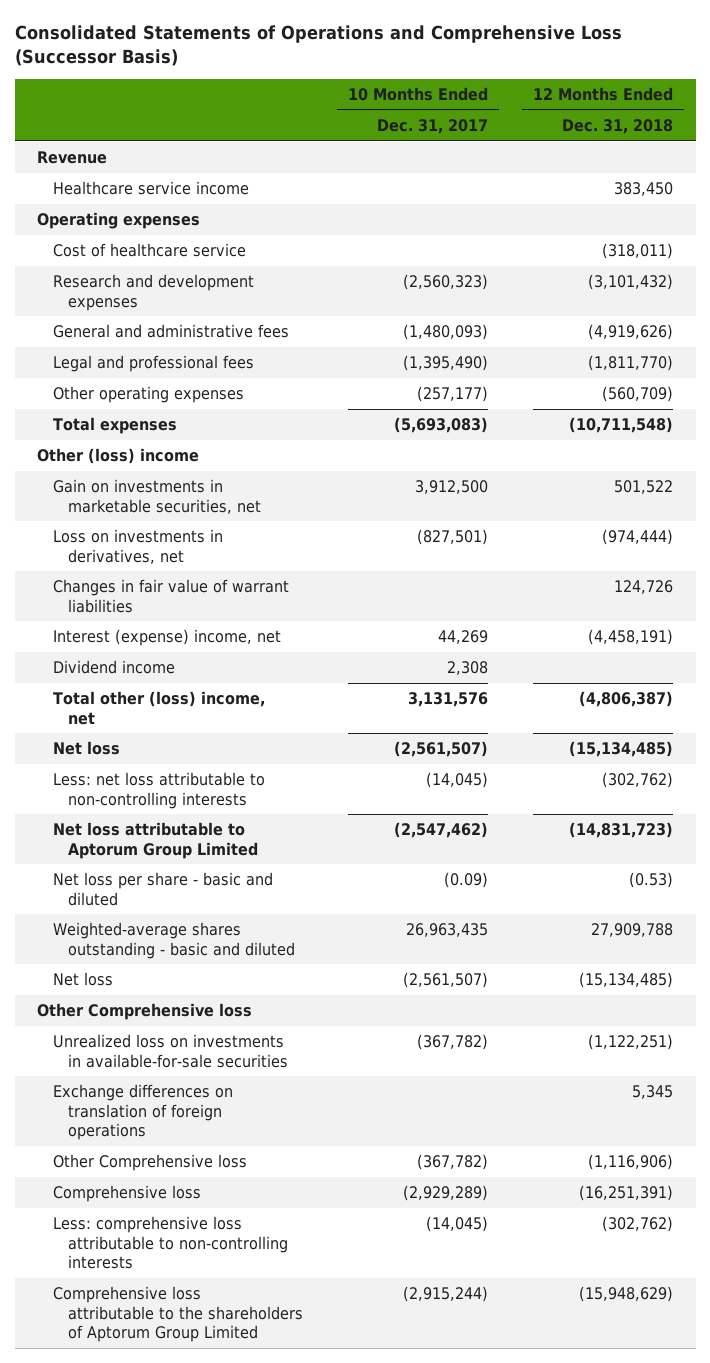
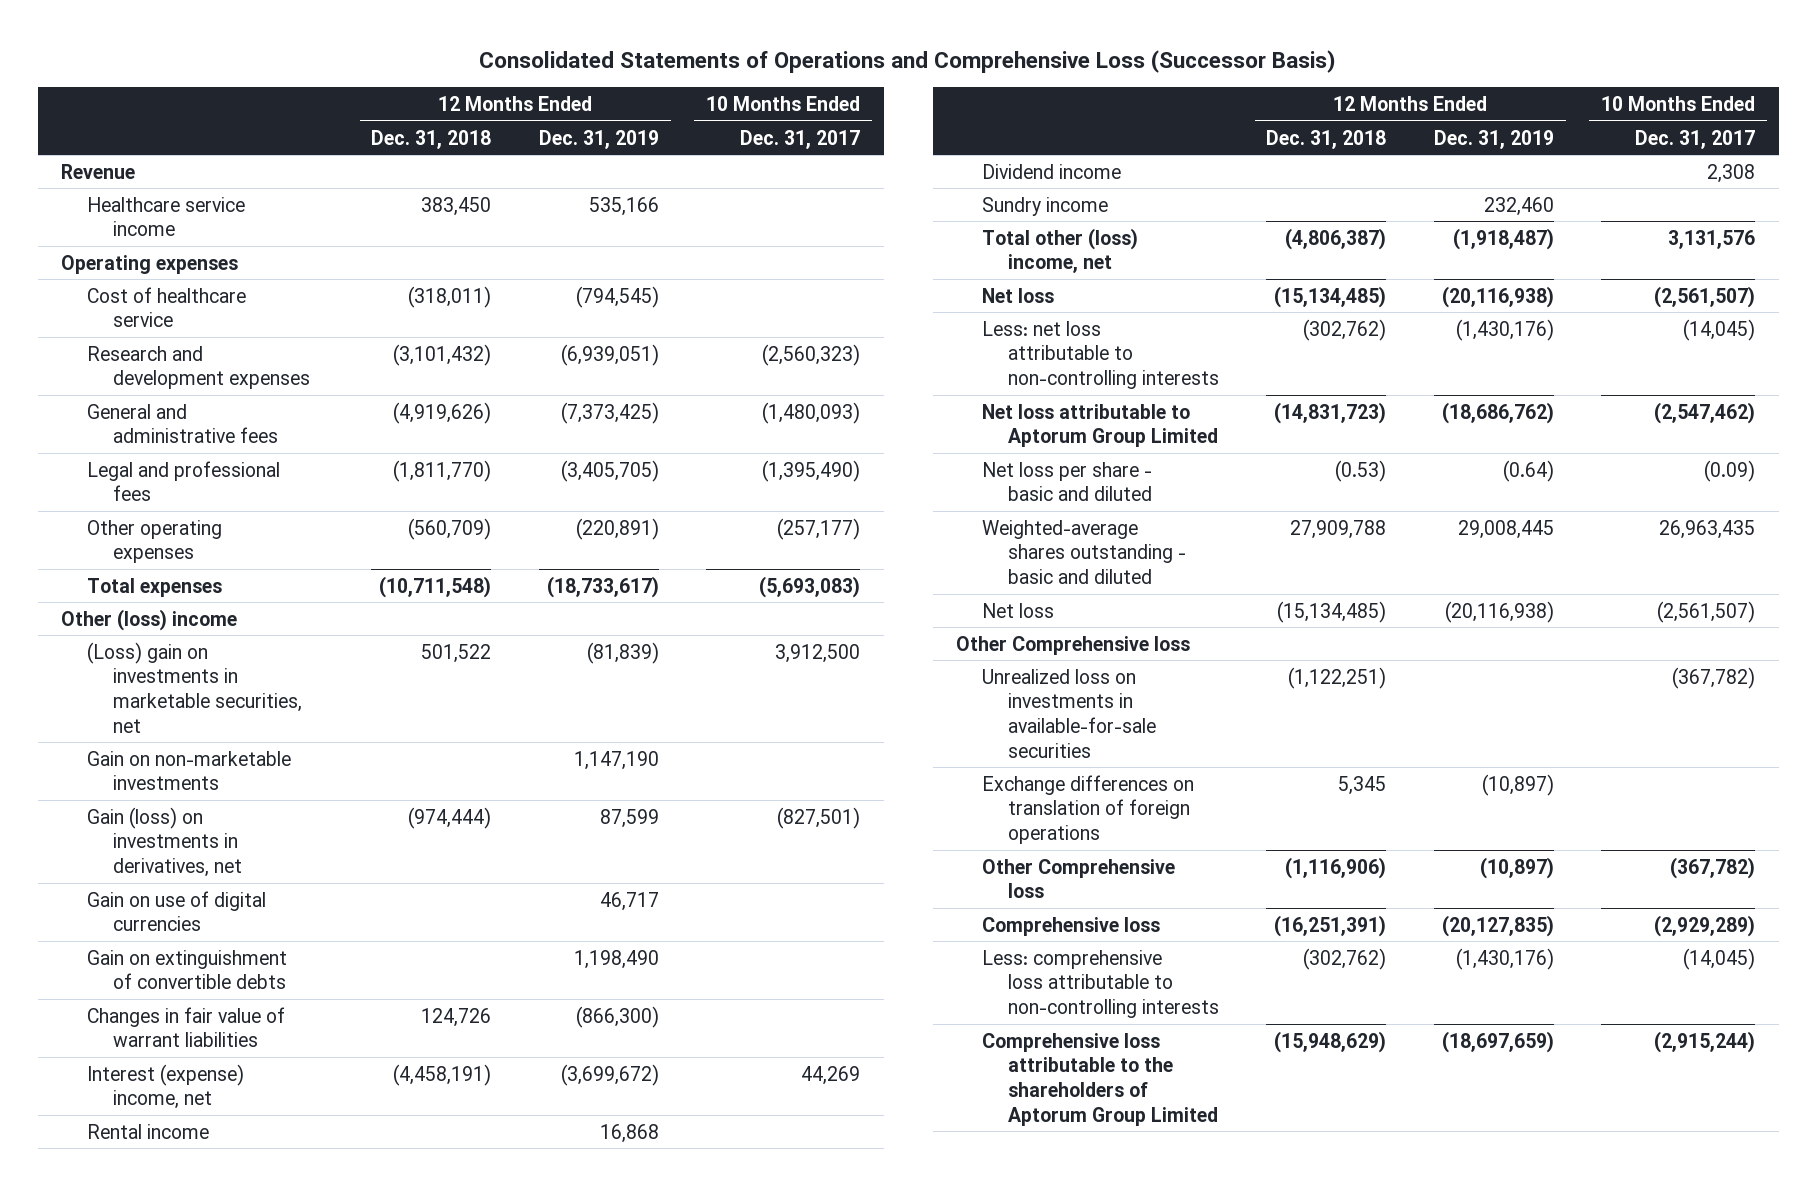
- | 10 Months Ended Dec. 31, 2017 | 12 Months Ended Dec. 31, 2018
+ | 12 Months Ended Dec. 31, 2018 | 12 Months Ended Dec. 31, 2019 | 10 Months Ended Dec. 31, 2017
- Gain on investments in marketable securities, net | 3,912,500 | 501,522
- Loss on investments in derivatives, net | (827,501) | (974,444)
+ (Loss) gain on investments in marketable securities, net | 501,522 | (81,839) | 3,912,500
+ Gain on non-marketable investments | | 1,147,190 |
+ Gain (loss) on investments in derivatives, net | (974,444) | 87,599 | (827,501)
+ Gain on use of digital currencies | | 46,717 |
+ Gain on extinguishment of convertible debts | | 1,198,490 |
+ Rental income | | 16,868 |
+ Sundry income | | 232,460 |

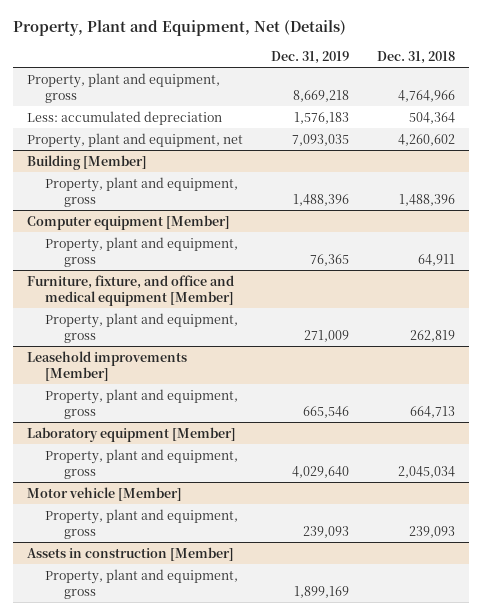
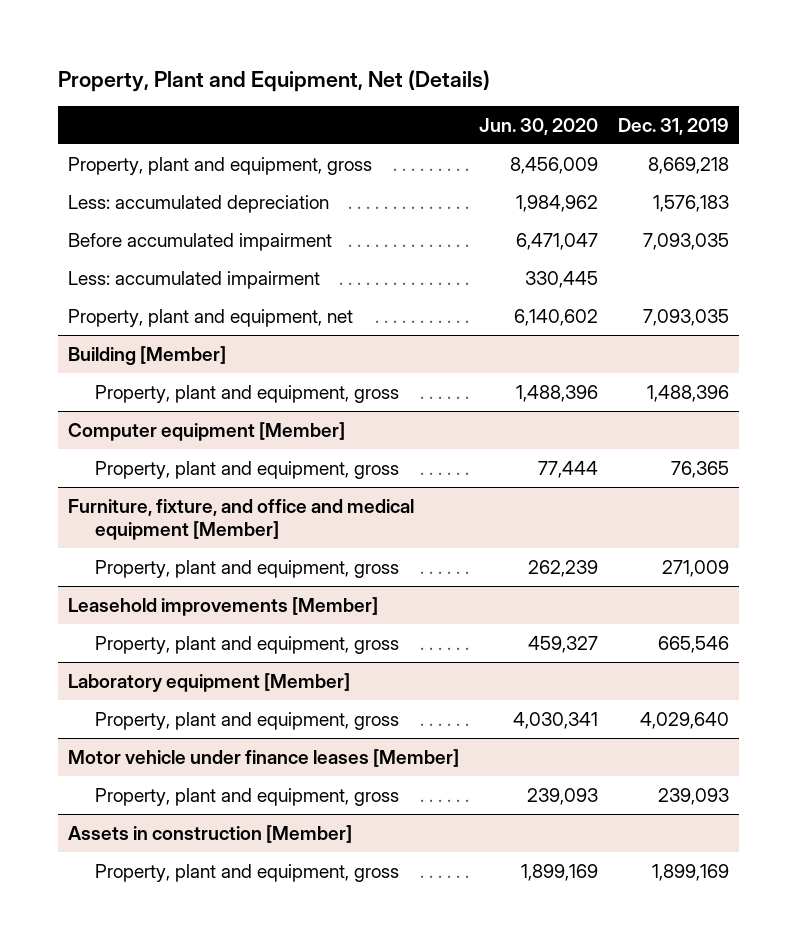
- | Dec. 31, 2019 | Dec. 31, 2018
+ | Jun. 30, 2020 | Dec. 31, 2019
+ Before accumulated impairment | 6,471,047 | 7,093,035
+ Less: accumulated impairment | 330,445 |
- Motor vehicle [Member]
+ Motor vehicle under finance leases [Member]

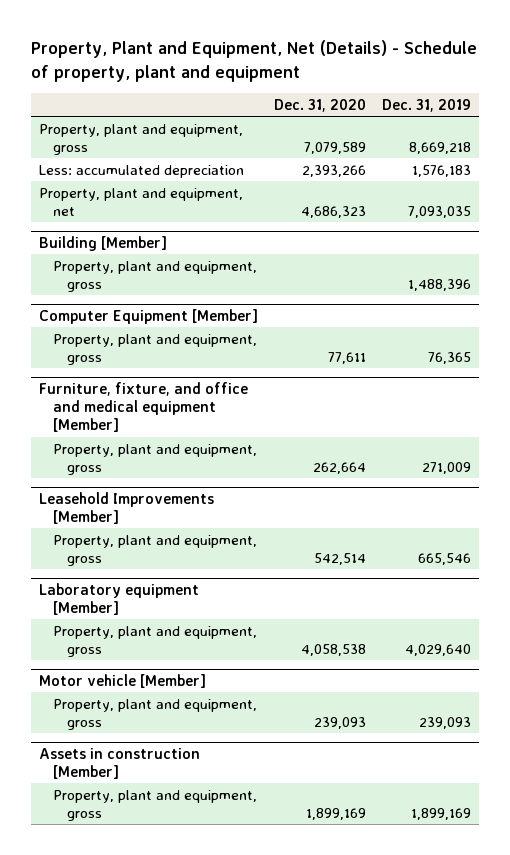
- Property, Plant and Equipment, Net (Details)
+ Property, Plant and Equipment, Net (Details) - Schedule of property, plant and equipment
- | Jun. 30, 2020 | Dec. 31, 2019
+ | Dec. 31, 2020 | Dec. 31, 2019
- Before accumulated impairment | 6,471,047 | 7,093,035
- Less: accumulated impairment | 330,445 |
- Computer equipment [Member]
+ Computer Equipment [Member]
- Leasehold improvements [Member]
+ Leasehold Improvements [Member]
- Motor vehicle under finance leases [Member]
+ Motor vehicle [Member]

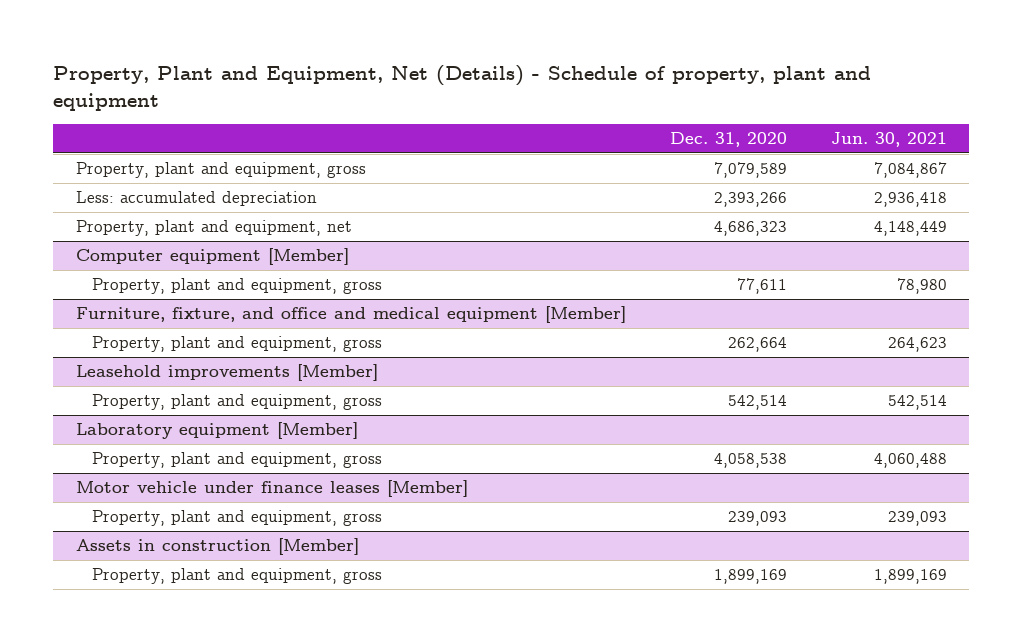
- | Dec. 31, 2020 | Dec. 31, 2019
+ | Dec. 31, 2020 | Jun. 30, 2021
- Building [Member]
- Property, plant and equipment, gross | | 1,488,396
- Computer Equipment [Member]
+ Computer equipment [Member]
- Leasehold Improvements [Member]
+ Leasehold improvements [Member]
- Motor vehicle [Member]
+ Motor vehicle under finance leases [Member]

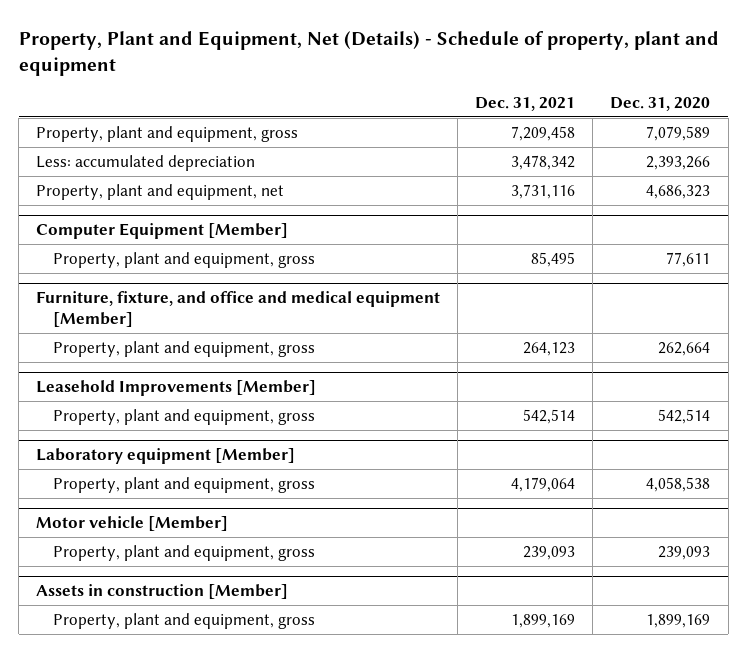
- | Dec. 31, 2020 | Jun. 30, 2021
+ | Dec. 31, 2021 | Dec. 31, 2020
- Computer equipment [Member]
+ Computer Equipment [Member]
- Leasehold improvements [Member]
+ Leasehold Improvements [Member]
- Motor vehicle under finance leases [Member]
+ Motor vehicle [Member]

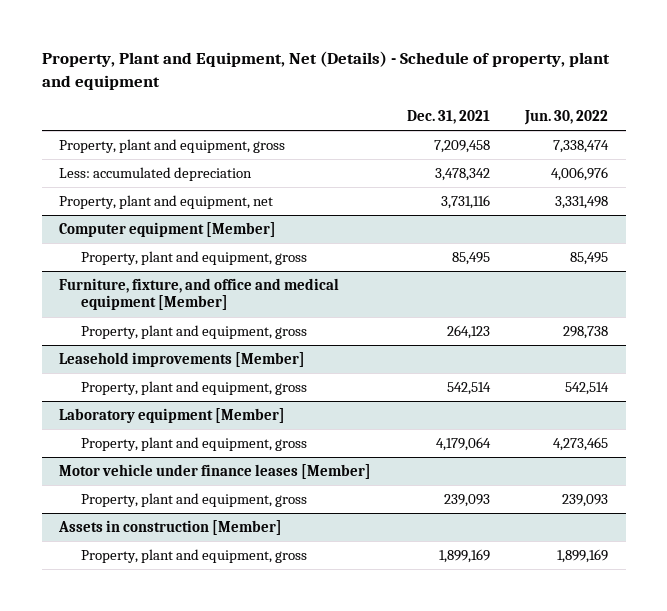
- | Dec. 31, 2021 | Dec. 31, 2020
+ | Dec. 31, 2021 | Jun. 30, 2022
- Computer Equipment [Member]
+ Computer equipment [Member]
- Leasehold Improvements [Member]
+ Leasehold improvements [Member]
- Motor vehicle [Member]
+ Motor vehicle under finance leases [Member]

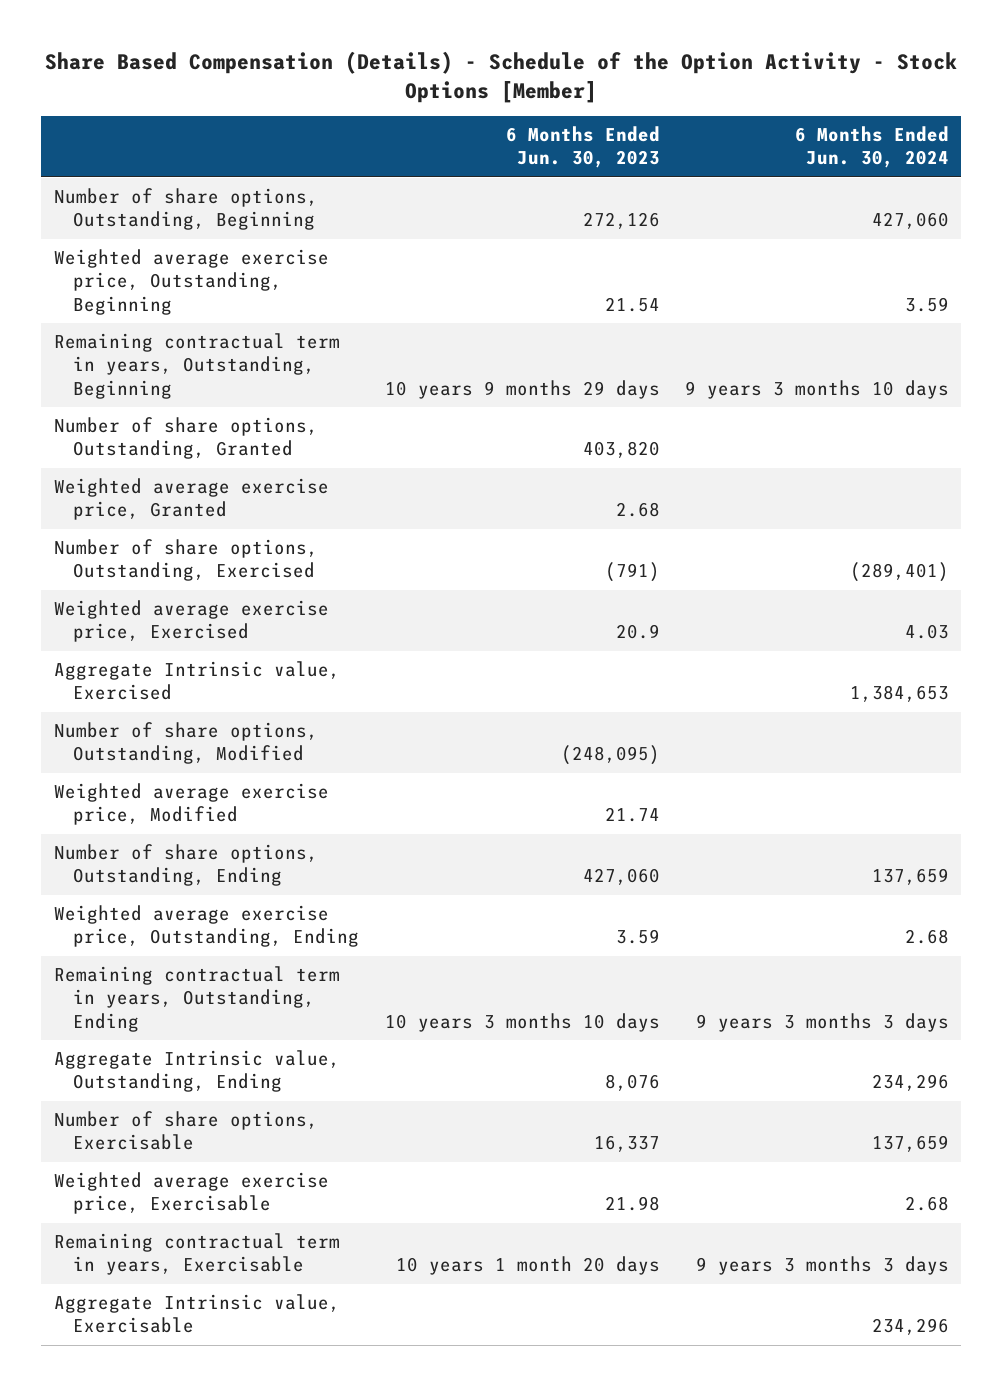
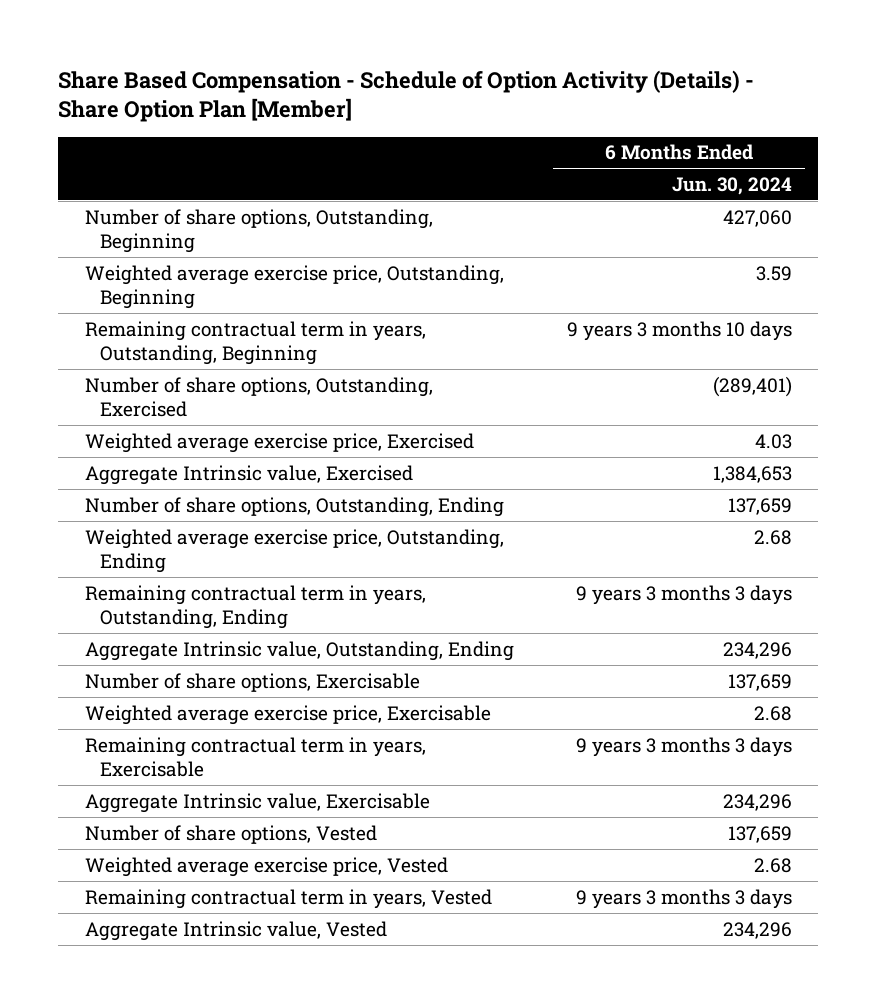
- Share Based Compensation (Details) - Schedule of the Option Activity - Stock Options [Member]
+ Share Based Compensation - Schedule of Option Activity (Details) - Share Option Plan [Member]
- | 6 Months Ended Jun. 30, 2023 | 6 Months Ended Jun. 30, 2024
+ | 6 Months Ended Jun. 30, 2024
- Number of share options, Outstanding, Granted | 403,820 |
- Weighted average exercise price, Granted | 2.68 |
- Number of share options, Outstanding, Modified | (248,095) |
- Weighted average exercise price, Modified | 21.74 |
+ Number of share options, Vested | 137,659
+ Weighted average exercise price, Vested | 2.68
+ Remaining contractual term in years, Vested | 9 years 3 months 3 days
+ Aggregate Intrinsic value, Vested | 234,296

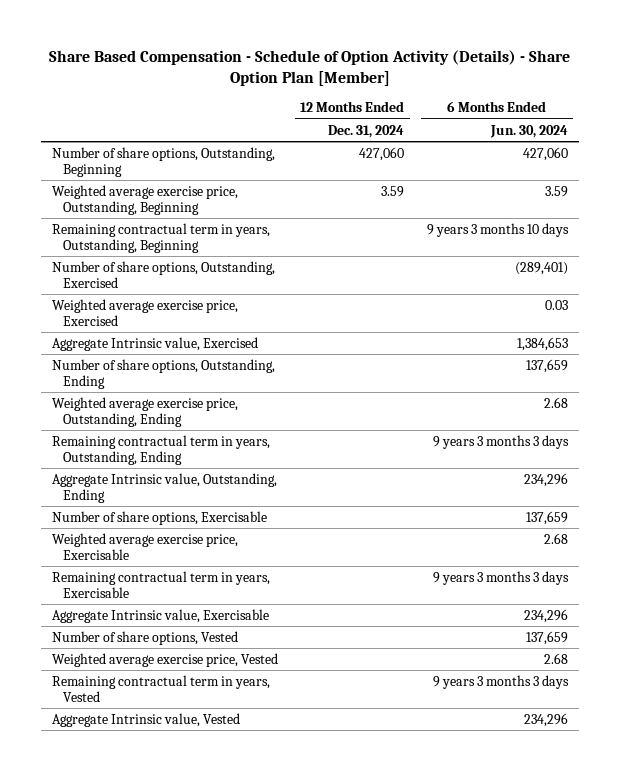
- | 6 Months Ended Jun. 30, 2024
+ | 12 Months Ended Dec. 31, 2024 | 6 Months Ended Jun. 30, 2024
- Weighted average exercise price, Exercised | 4.03
+ Weighted average exercise price, Exercised | | 0.03

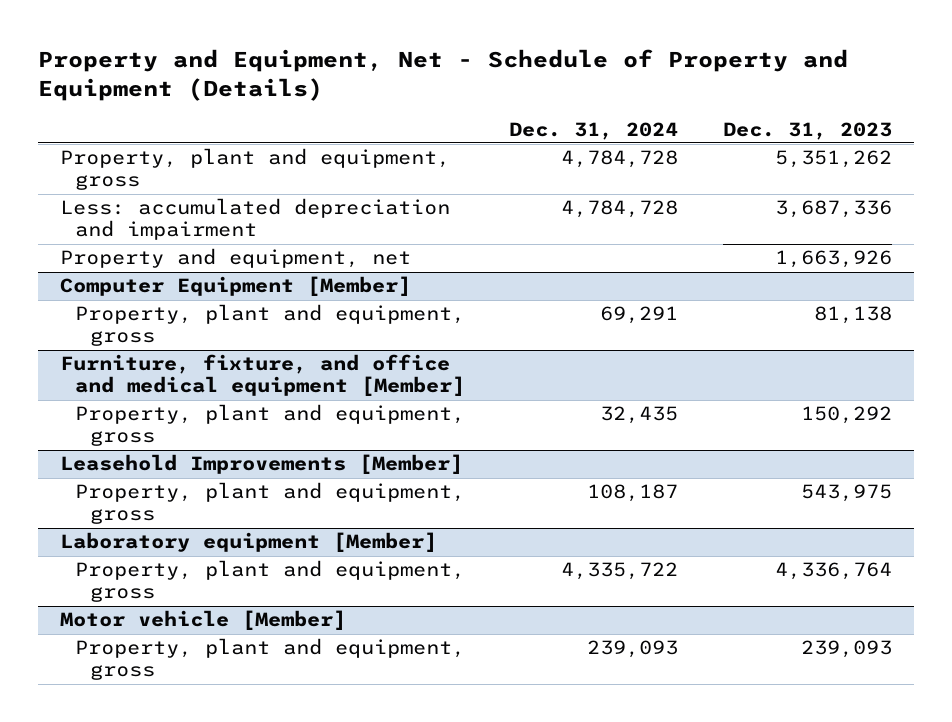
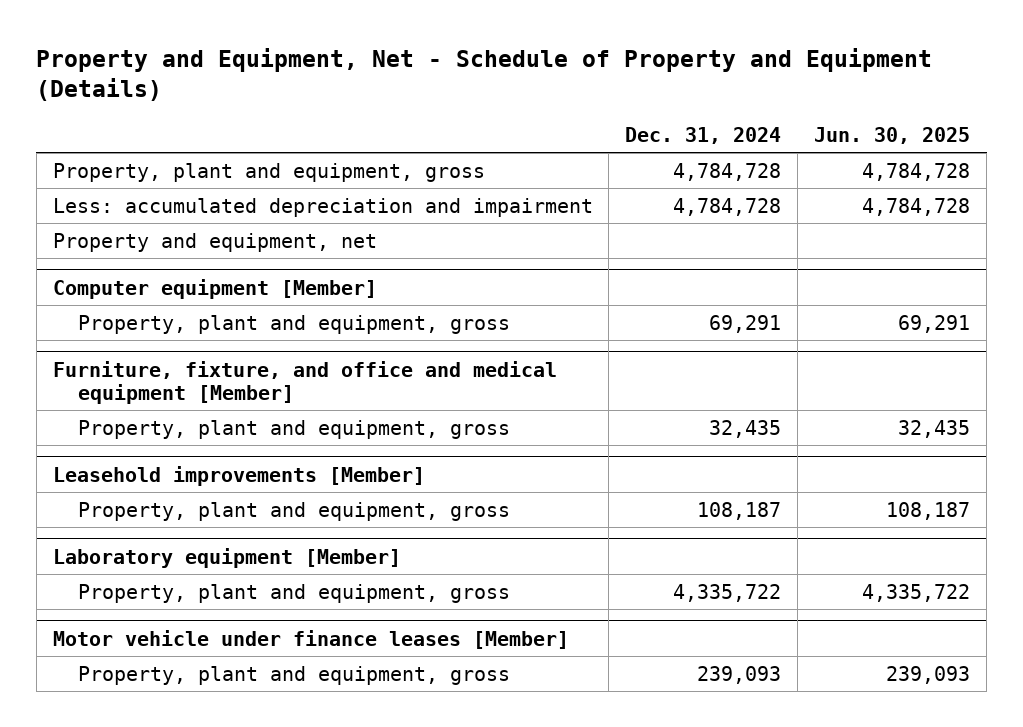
- | Dec. 31, 2024 | Dec. 31, 2023
+ | Dec. 31, 2024 | Jun. 30, 2025
- Computer Equipment [Member]
+ Computer equipment [Member]
- Leasehold Improvements [Member]
+ Leasehold improvements [Member]
- Motor vehicle [Member]
+ Motor vehicle under finance leases [Member]

